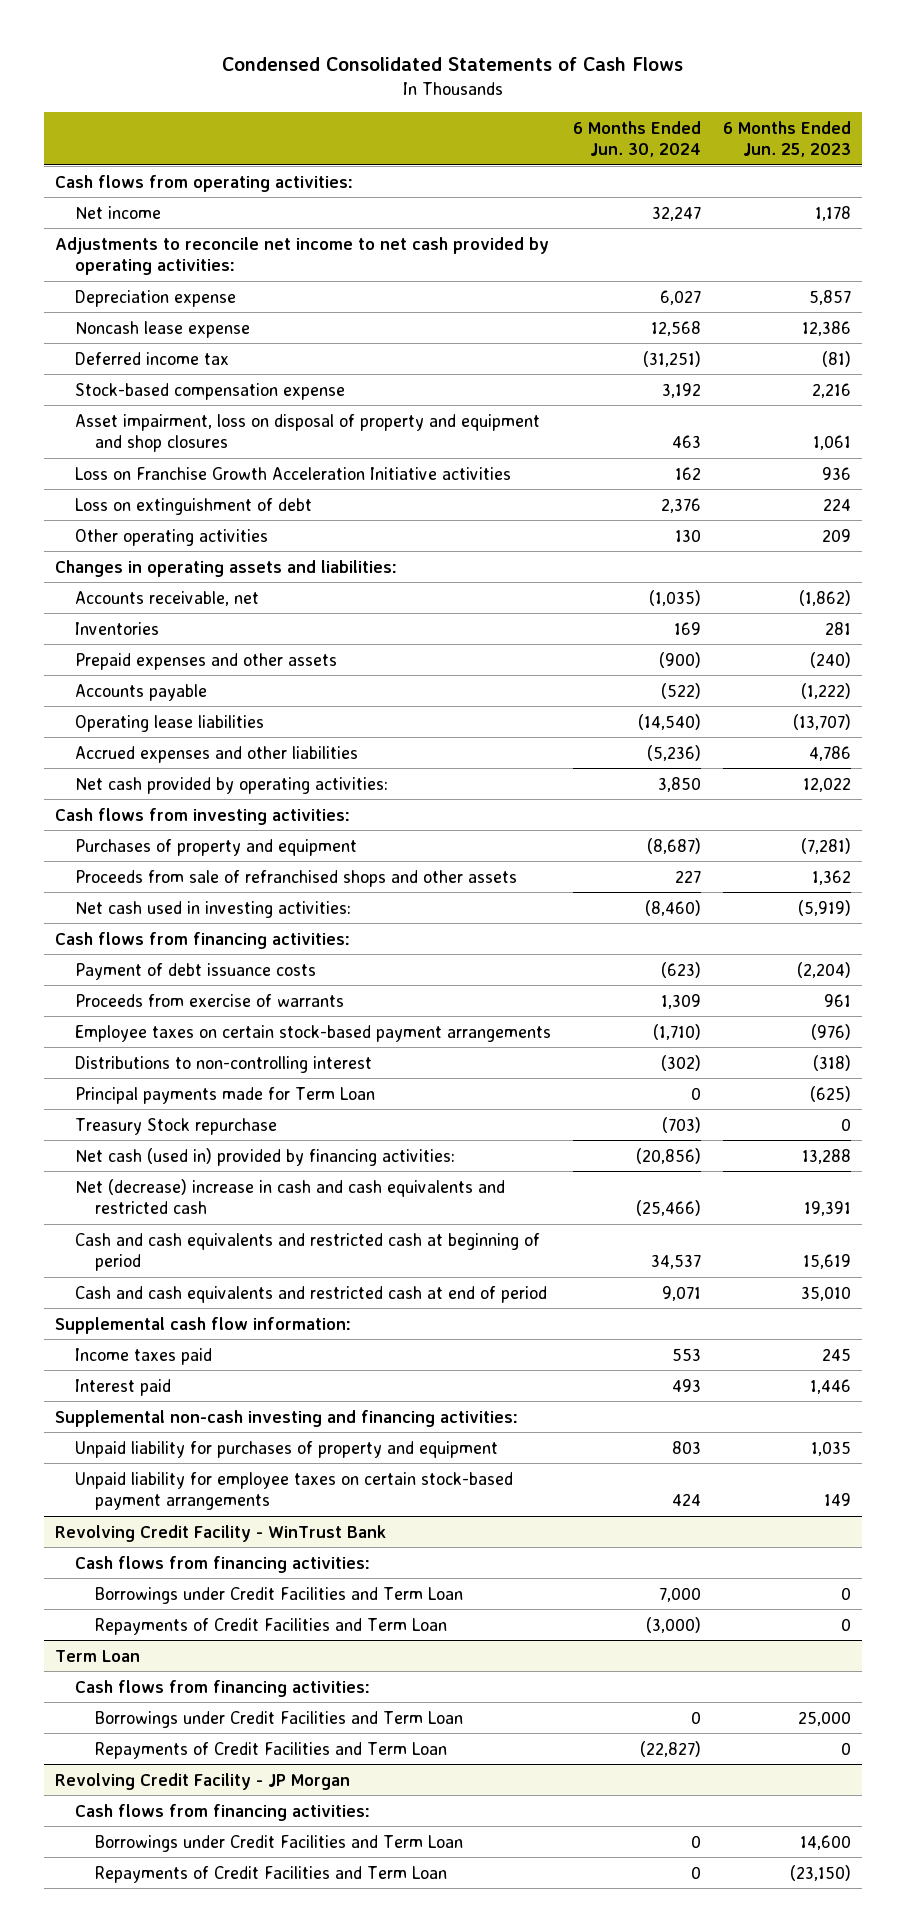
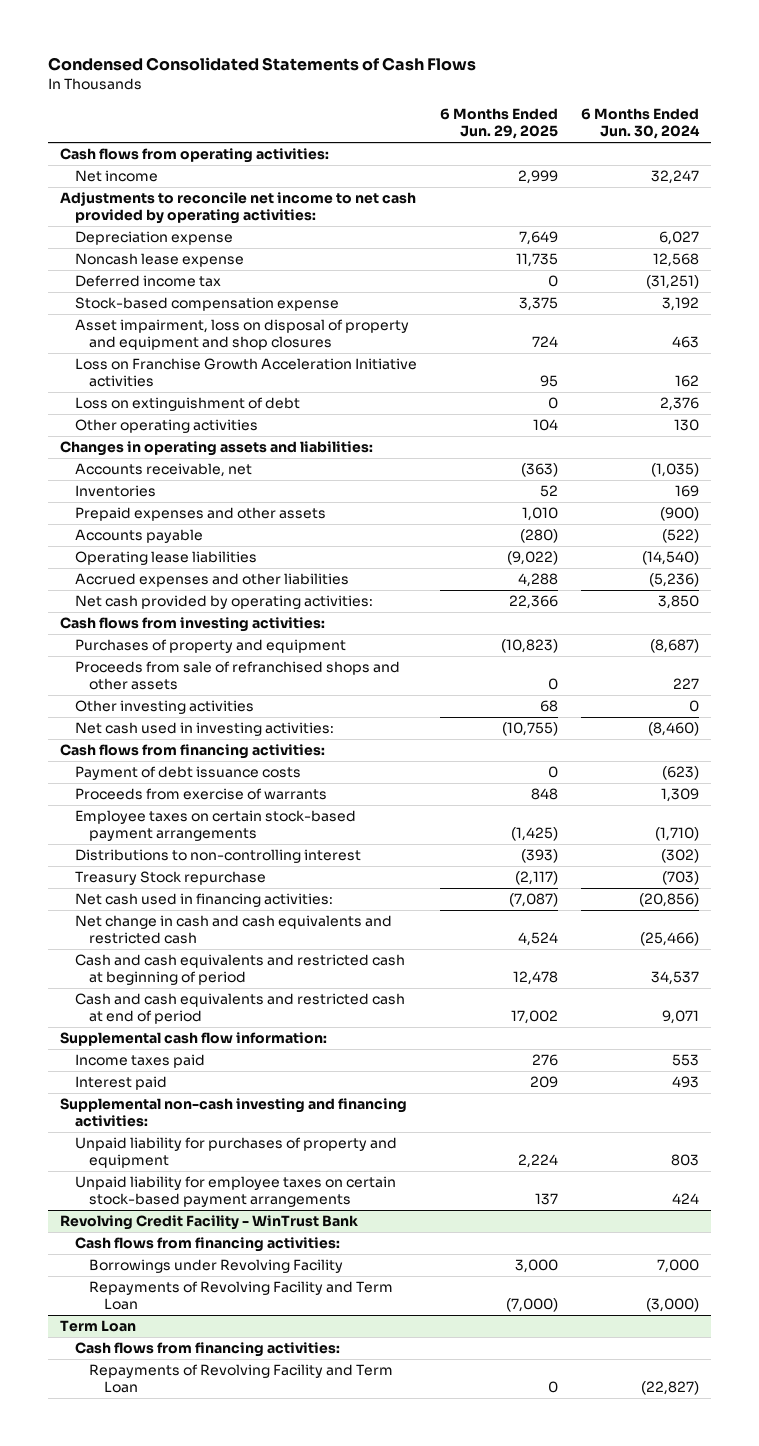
- | 6 Months Ended Jun. 30, 2024 | 6 Months Ended Jun. 25, 2023
+ | 6 Months Ended Jun. 29, 2025 | 6 Months Ended Jun. 30, 2024
+ Other investing activities | 68 | 0
- Principal payments made for Term Loan | 0 | (625)
- Net cash (used in) provided by financing activities: | (20,856) | 13,288
- Net (decrease) increase in cash and cash equivalents and restricted cash | (25,466) | 19,391
+ Net cash used in financing activities: | (7,087) | (20,856)
+ Net change in cash and cash equivalents and restricted cash | 4,524 | (25,466)
@ Revolving Credit Facility - WinTrust Bank
- Borrowings under Credit Facilities and Term Loan | 7,000 | 0
- Repayments of Credit Facilities and Term Loan | (3,000) | 0
+ Borrowings under Revolving Facility | 3,000 | 7,000
+ Repayments of Revolving Facility and Term Loan | (7,000) | (3,000)
@ Term Loan
- Borrowings under Credit Facilities and Term Loan | 0 | 25,000
- Repayments of Credit Facilities and Term Loan | (22,827) | 0
- Revolving Credit Facility - JP Morgan
- Cash flows from financing activities:
- Borrowings under Credit Facilities and Term Loan | 0 | 14,600
- Repayments of Credit Facilities and Term Loan | 0 | (23,150)
@ Term Loan
+ Repayments of Revolving Facility and Term Loan | 0 | (22,827)

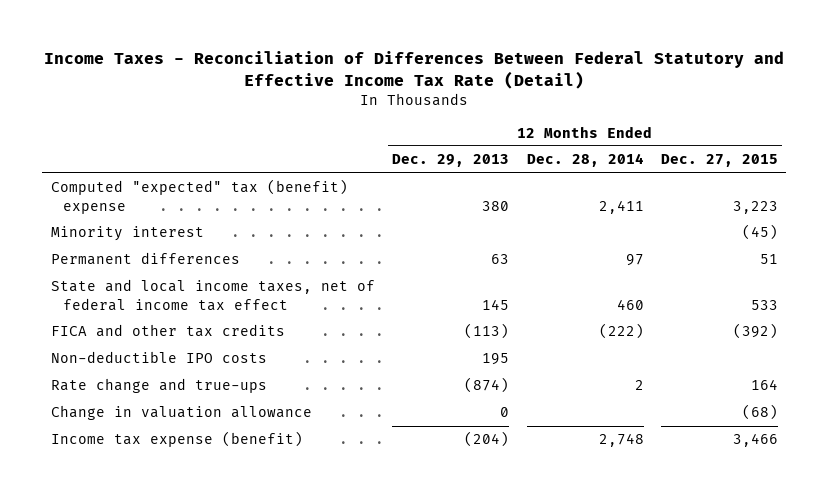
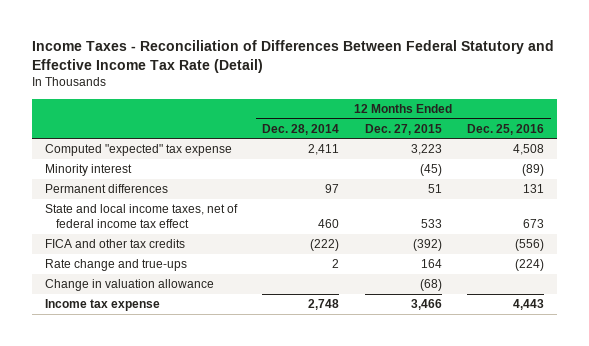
- | 12 Months Ended Dec. 29, 2013 | 12 Months Ended Dec. 28, 2014 | 12 Months Ended Dec. 27, 2015
+ | 12 Months Ended Dec. 28, 2014 | 12 Months Ended Dec. 27, 2015 | 12 Months Ended Dec. 25, 2016
- Computed "expected" tax (benefit) expense | 380 | 2,411 | 3,223
+ Computed "expected" tax expense | 2,411 | 3,223 | 4,508
- Non-deductible IPO costs | 195 | |
- Income tax expense (benefit) | (204) | 2,748 | 3,466
+ Income tax expense | 2,748 | 3,466 | 4,443

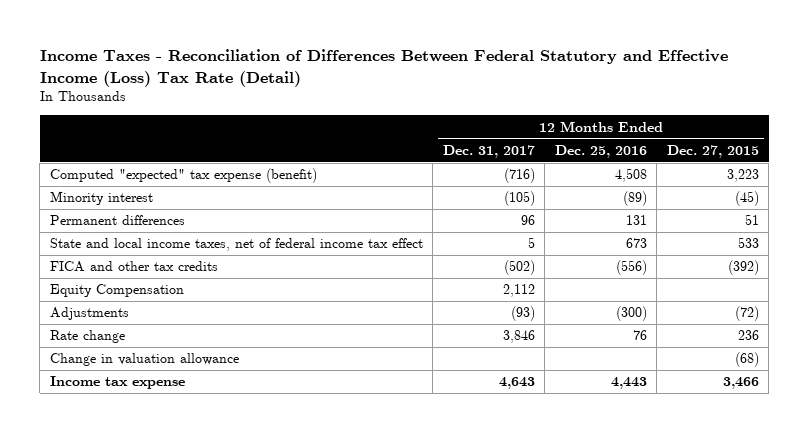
- Income Taxes - Reconciliation of Differences Between Federal Statutory and Effective Income Tax Rate (Detail)
+ Income Taxes - Reconciliation of Differences Between Federal Statutory and Effective Income (Loss) Tax Rate (Detail)
- | 12 Months Ended Dec. 28, 2014 | 12 Months Ended Dec. 27, 2015 | 12 Months Ended Dec. 25, 2016
+ | 12 Months Ended Dec. 31, 2017 | 12 Months Ended Dec. 25, 2016 | 12 Months Ended Dec. 27, 2015
- Computed "expected" tax expense | 2,411 | 3,223 | 4,508
+ Computed "expected" tax expense (benefit) | (716) | 4,508 | 3,223
- Rate change and true-ups | 2 | 164 | (224)
+ Equity Compensation | 2,112 | |
+ Adjustments | (93) | (300) | (72)
+ Rate change | 3,846 | 76 | 236

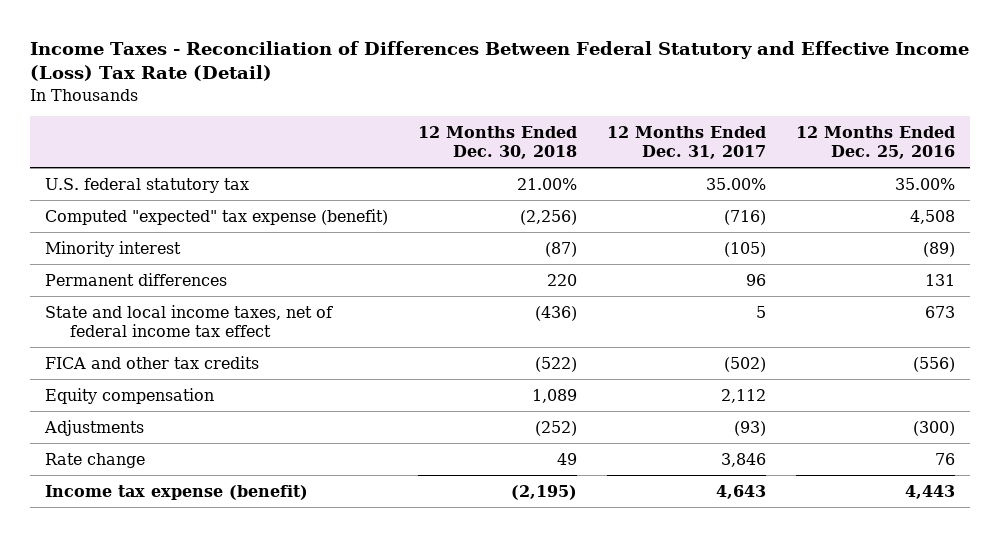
- | 12 Months Ended Dec. 31, 2017 | 12 Months Ended Dec. 25, 2016 | 12 Months Ended Dec. 27, 2015
+ | 12 Months Ended Dec. 30, 2018 | 12 Months Ended Dec. 31, 2017 | 12 Months Ended Dec. 25, 2016
+ U.S. federal statutory tax | 21.00% | 35.00% | 35.00%
- Equity Compensation | 2,112 | |
+ Equity compensation | 1,089 | 2,112 |
- Change in valuation allowance | | | (68)
- Income tax expense | 4,643 | 4,443 | 3,466
+ Income tax expense (benefit) | (2,195) | 4,643 | 4,443

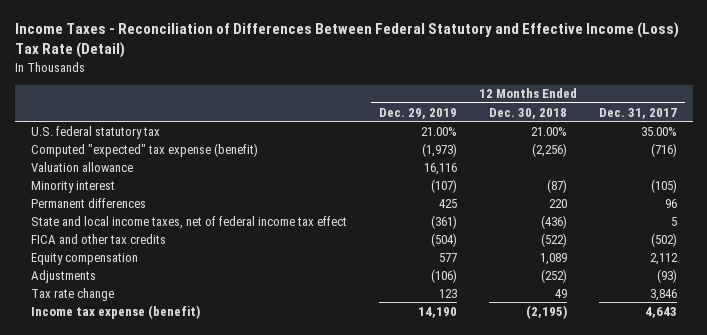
- | 12 Months Ended Dec. 30, 2018 | 12 Months Ended Dec. 31, 2017 | 12 Months Ended Dec. 25, 2016
+ | 12 Months Ended Dec. 29, 2019 | 12 Months Ended Dec. 30, 2018 | 12 Months Ended Dec. 31, 2017
+ Valuation allowance | 16,116 | |
- Rate change | 49 | 3,846 | 76
+ Tax rate change | 123 | 49 | 3,846

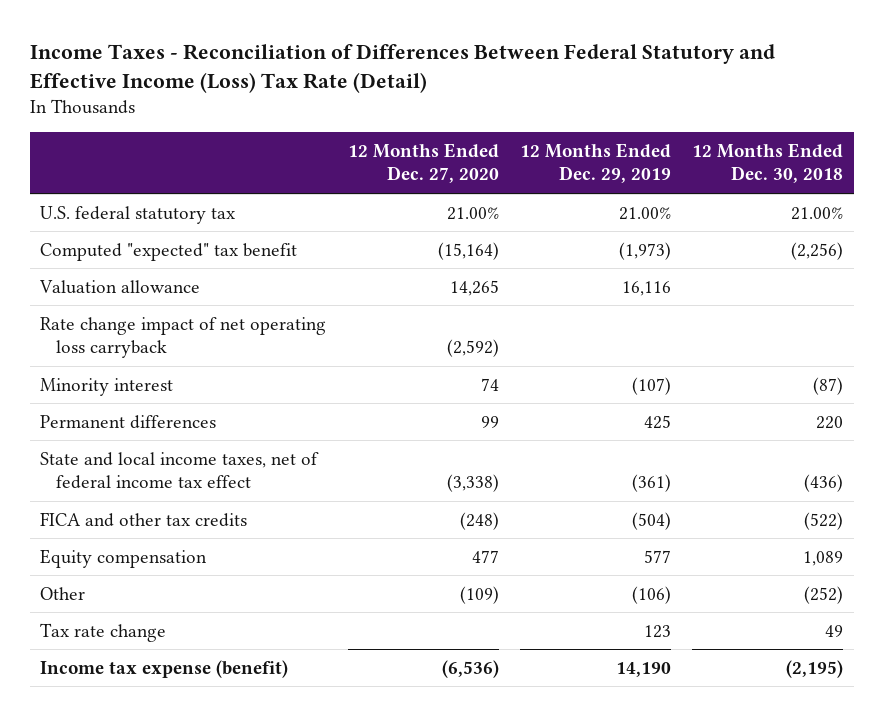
- | 12 Months Ended Dec. 29, 2019 | 12 Months Ended Dec. 30, 2018 | 12 Months Ended Dec. 31, 2017
+ | 12 Months Ended Dec. 27, 2020 | 12 Months Ended Dec. 29, 2019 | 12 Months Ended Dec. 30, 2018
- Computed "expected" tax expense (benefit) | (1,973) | (2,256) | (716)
+ Computed "expected" tax benefit | (15,164) | (1,973) | (2,256)
+ Rate change impact of net operating loss carryback | (2,592) | |
- Adjustments | (106) | (252) | (93)
+ Other | (109) | (106) | (252)

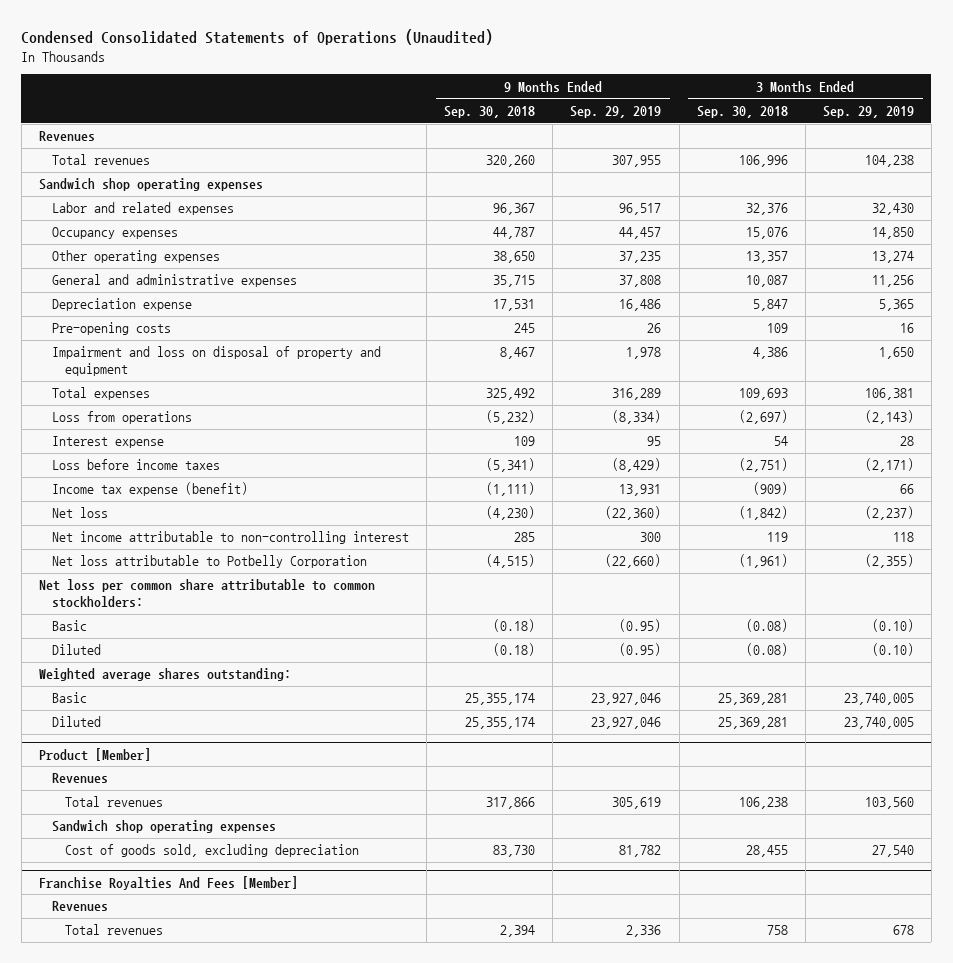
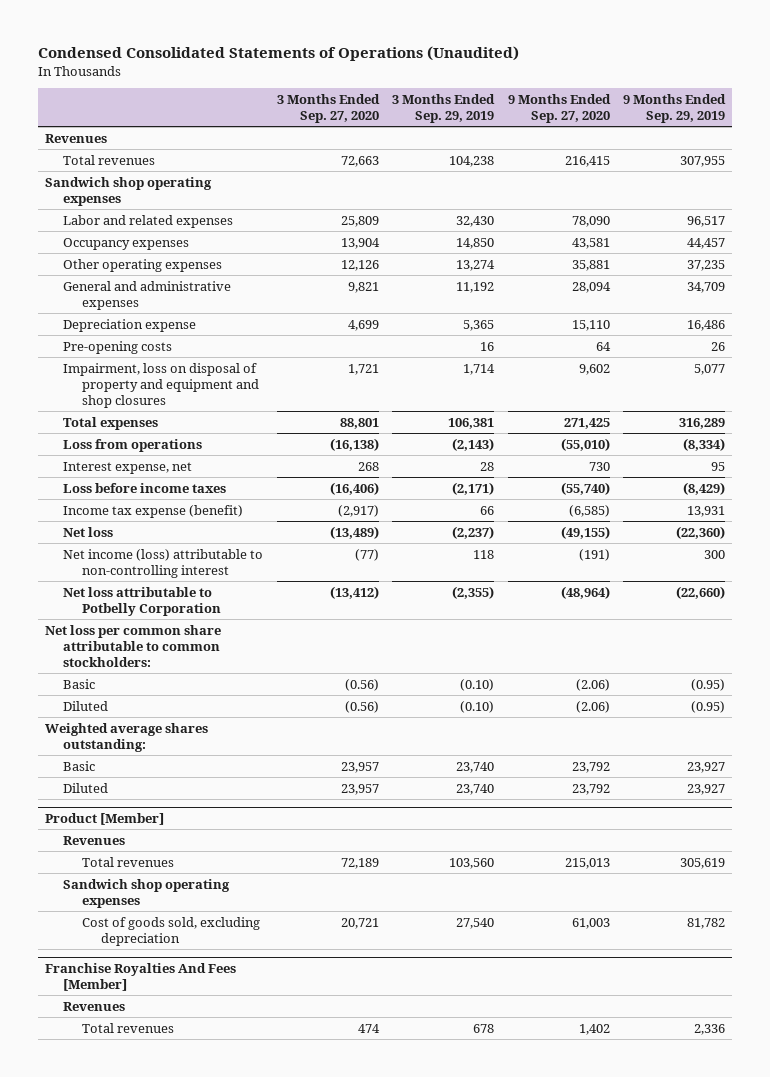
- | 9 Months Ended Sep. 30, 2018 | 9 Months Ended Sep. 29, 2019 | 3 Months Ended Sep. 30, 2018 | 3 Months Ended Sep. 29, 2019
+ | 3 Months Ended Sep. 27, 2020 | 3 Months Ended Sep. 29, 2019 | 9 Months Ended Sep. 27, 2020 | 9 Months Ended Sep. 29, 2019
- General and administrative expenses | 35,715 | 37,808 | 10,087 | 11,256
+ General and administrative expenses | 9,821 | 11,192 | 28,094 | 34,709
- Impairment and loss on disposal of property and equipment | 8,467 | 1,978 | 4,386 | 1,650
+ Impairment, loss on disposal of property and equipment and shop closures | 1,721 | 1,714 | 9,602 | 5,077
- Interest expense | 109 | 95 | 54 | 28
+ Interest expense, net | 268 | 28 | 730 | 95
- Net income attributable to non-controlling interest | 285 | 300 | 119 | 118
+ Net income (loss) attributable to non-controlling interest | (77) | 118 | (191) | 300
- Basic | 25,355,174 | 23,927,046 | 25,369,281 | 23,740,005
- Diluted | 25,355,174 | 23,927,046 | 25,369,281 | 23,740,005
+ Basic | 23,957 | 23,740 | 23,792 | 23,927
+ Diluted | 23,957 | 23,740 | 23,792 | 23,927

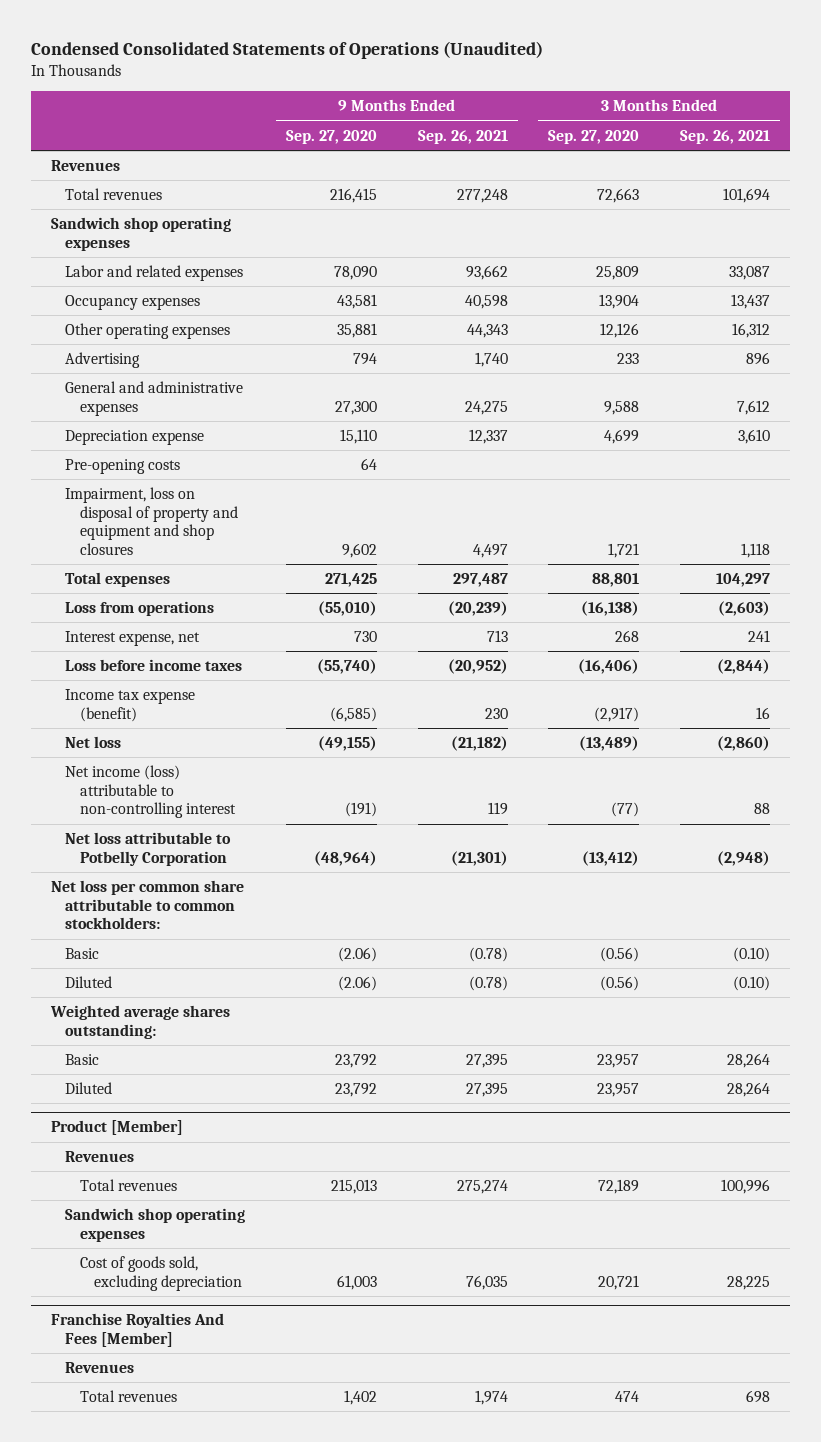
- | 3 Months Ended Sep. 27, 2020 | 3 Months Ended Sep. 29, 2019 | 9 Months Ended Sep. 27, 2020 | 9 Months Ended Sep. 29, 2019
+ | 9 Months Ended Sep. 27, 2020 | 9 Months Ended Sep. 26, 2021 | 3 Months Ended Sep. 27, 2020 | 3 Months Ended Sep. 26, 2021
- General and administrative expenses | 9,821 | 11,192 | 28,094 | 34,709
+ Advertising | 794 | 1,740 | 233 | 896
+ General and administrative expenses | 27,300 | 24,275 | 9,588 | 7,612

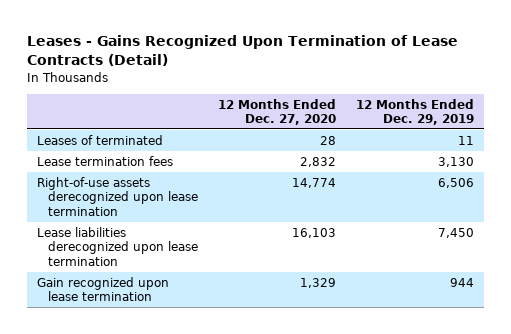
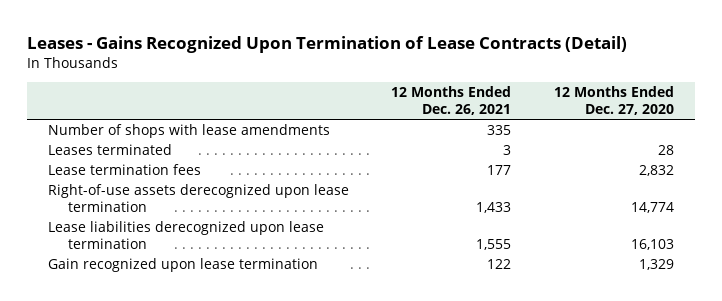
- | 12 Months Ended Dec. 27, 2020 | 12 Months Ended Dec. 29, 2019
+ | 12 Months Ended Dec. 26, 2021 | 12 Months Ended Dec. 27, 2020
- Leases of terminated | 28 | 11
+ Number of shops with lease amendments | 335 |
+ Leases terminated | 3 | 28

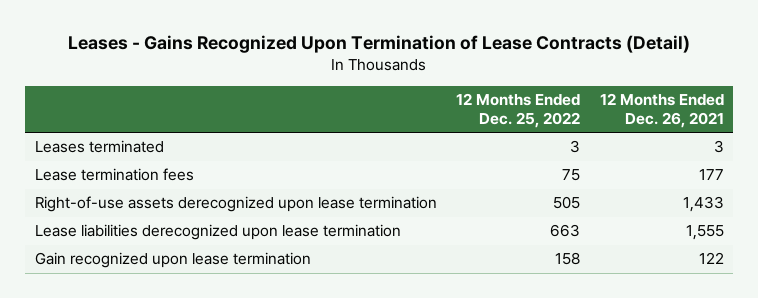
- | 12 Months Ended Dec. 26, 2021 | 12 Months Ended Dec. 27, 2020
+ | 12 Months Ended Dec. 25, 2022 | 12 Months Ended Dec. 26, 2021
- Number of shops with lease amendments | 335 |

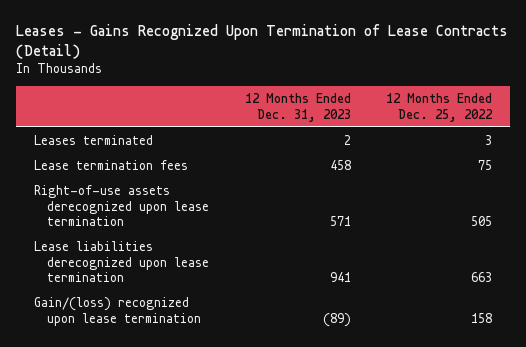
- | 12 Months Ended Dec. 25, 2022 | 12 Months Ended Dec. 26, 2021
+ | 12 Months Ended Dec. 31, 2023 | 12 Months Ended Dec. 25, 2022
- Gain recognized upon lease termination | 158 | 122
+ Gain/(loss) recognized upon lease termination | (89) | 158

